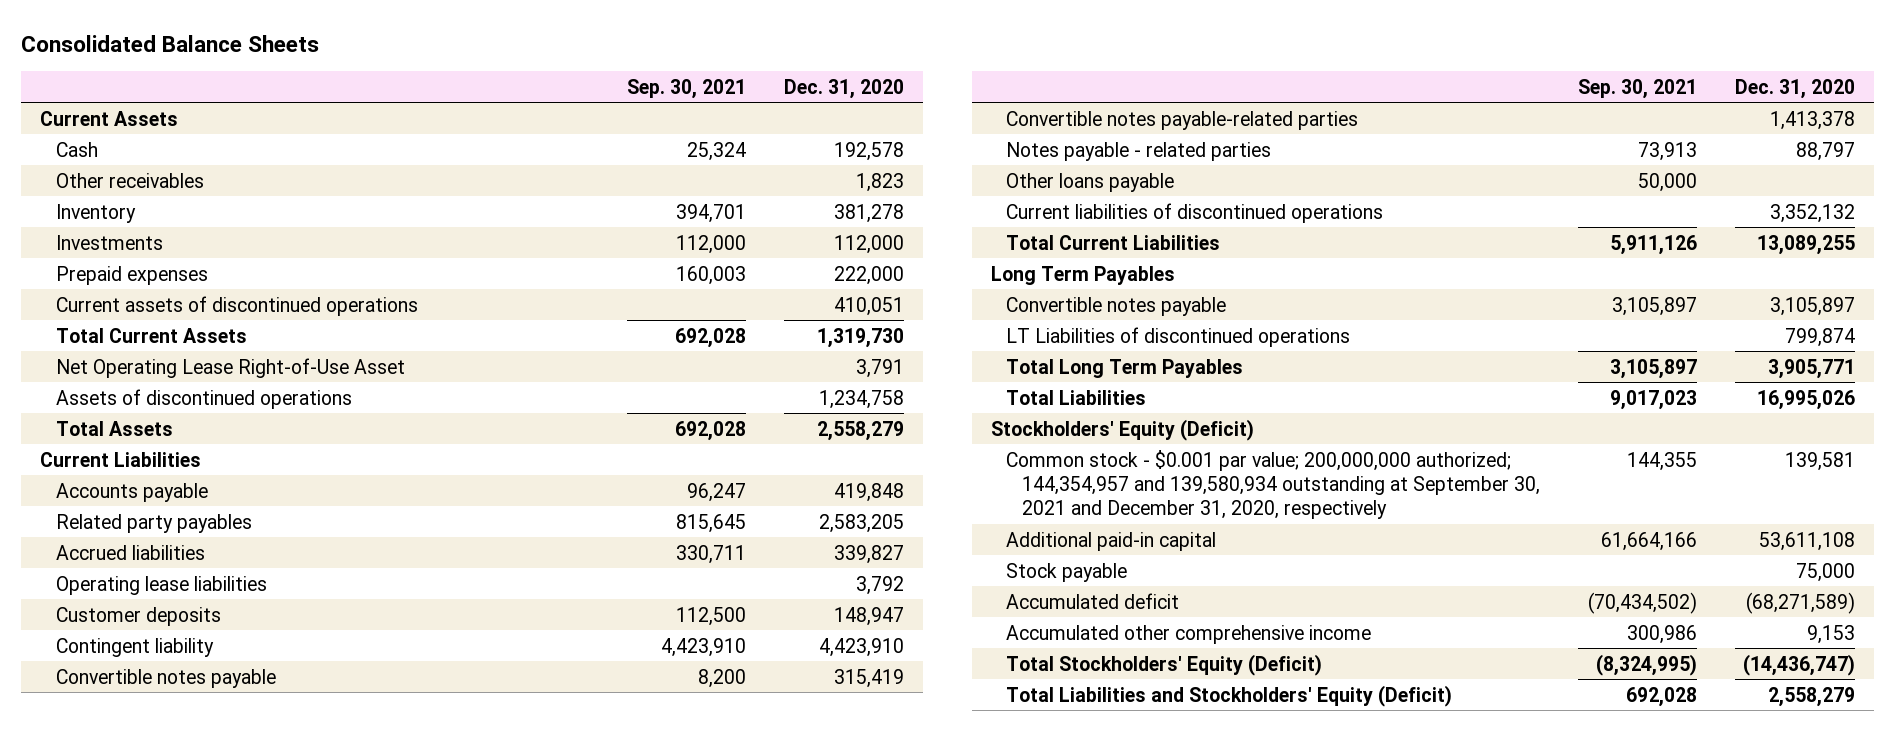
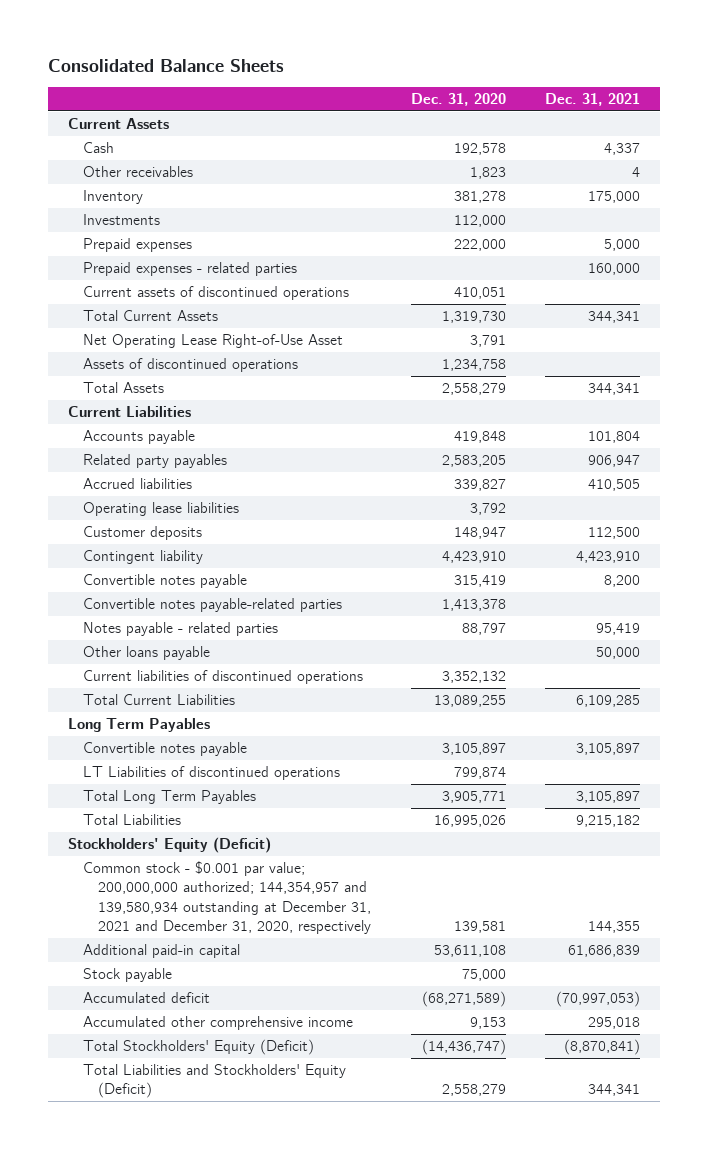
- | Sep. 30, 2021 | Dec. 31, 2020
+ | Dec. 31, 2020 | Dec. 31, 2021
+ Prepaid expenses - related parties | | 160,000
- Common stock - $0.001 par value; 200,000,000 authorized; 144,354,957 and 139,580,934 outstanding at September 30, 2021 and December 31, 2020, respectively | 144,355 | 139,581
+ Common stock - $0.001 par value; 200,000,000 authorized; 144,354,957 and 139,580,934 outstanding at December 31, 2021 and December 31, 2020, respectively | 139,581 | 144,355

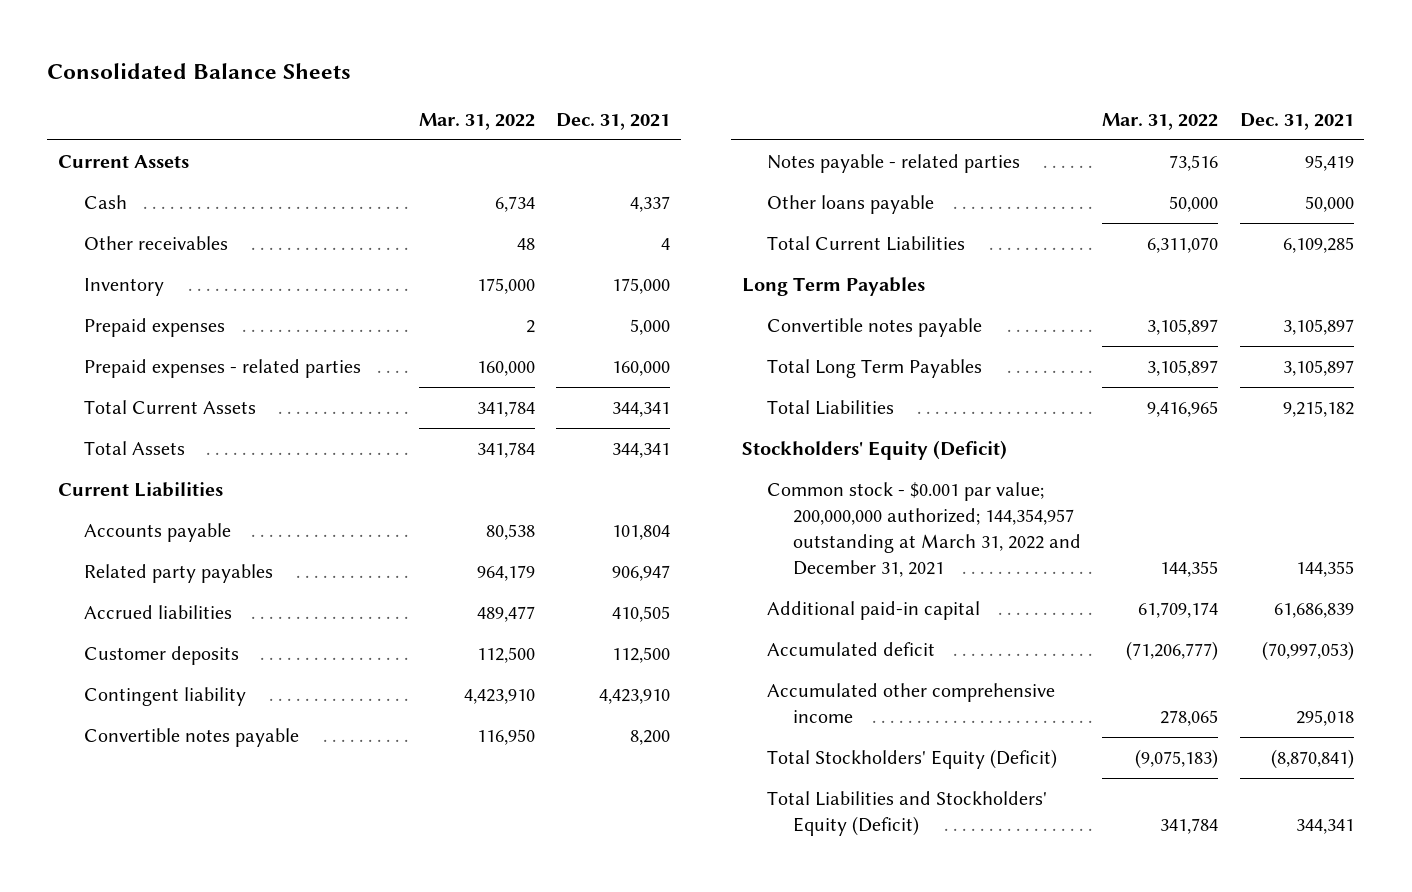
- | Dec. 31, 2020 | Dec. 31, 2021
+ | Mar. 31, 2022 | Dec. 31, 2021
- Investments | 112,000 |
- Current assets of discontinued operations | 410,051 |
- Net Operating Lease Right-of-Use Asset | 3,791 |
- Assets of discontinued operations | 1,234,758 |
- Operating lease liabilities | 3,792 |
- Convertible notes payable-related parties | 1,413,378 |
- Current liabilities of discontinued operations | 3,352,132 |
- LT Liabilities of discontinued operations | 799,874 |
- Common stock - $0.001 par value; 200,000,000 authorized; 144,354,957 and 139,580,934 outstanding at December 31, 2021 and December 31, 2020, respectively | 139,581 | 144,355
+ Common stock - $0.001 par value; 200,000,000 authorized; 144,354,957 outstanding at March 31, 2022 and December 31, 2021 | 144,355 | 144,355
- Stock payable | 75,000 |

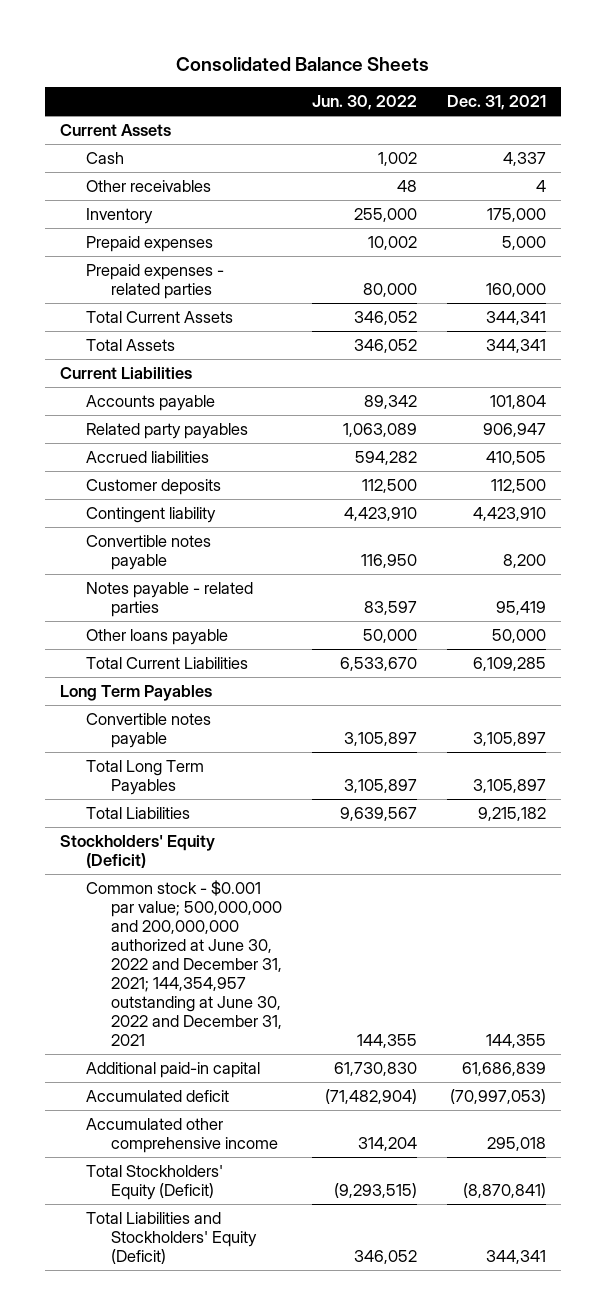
- | Mar. 31, 2022 | Dec. 31, 2021
+ | Jun. 30, 2022 | Dec. 31, 2021
- Common stock - $0.001 par value; 200,000,000 authorized; 144,354,957 outstanding at March 31, 2022 and December 31, 2021 | 144,355 | 144,355
+ Common stock - $0.001 par value; 500,000,000 and 200,000,000 authorized at June 30, 2022 and December 31, 2021; 144,354,957 outstanding at June 30, 2022 and December 31, 2021 | 144,355 | 144,355

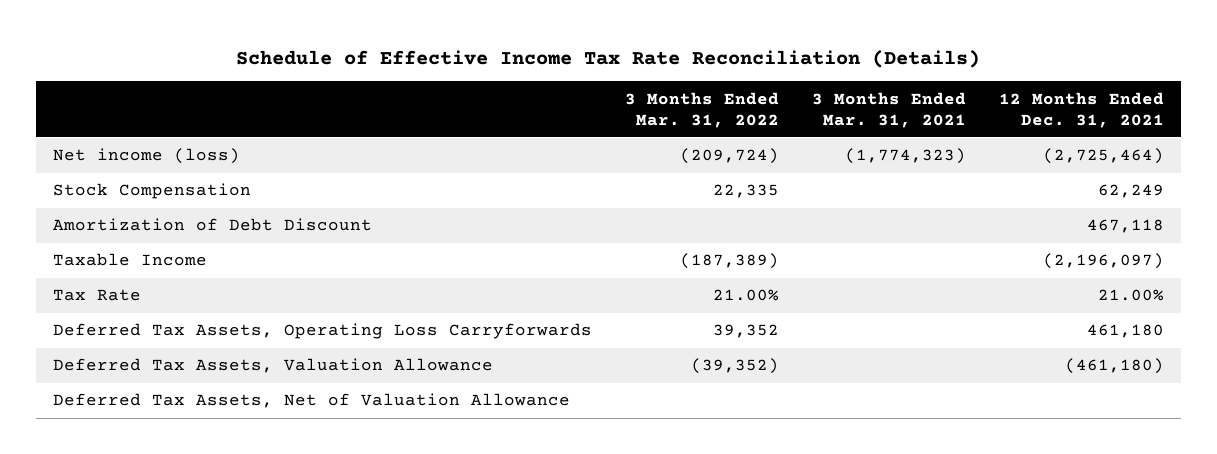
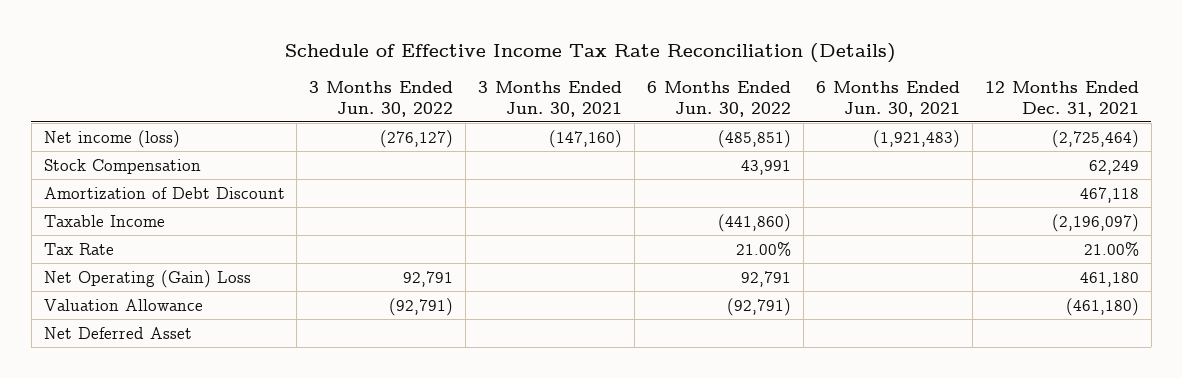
- | 3 Months Ended Mar. 31, 2022 | 3 Months Ended Mar. 31, 2021 | 12 Months Ended Dec. 31, 2021
+ | 3 Months Ended Jun. 30, 2022 | 3 Months Ended Jun. 30, 2021 | 6 Months Ended Jun. 30, 2022 | 6 Months Ended Jun. 30, 2021 | 12 Months Ended Dec. 31, 2021
- Deferred Tax Assets, Operating Loss Carryforwards | 39,352 | | 461,180
- Deferred Tax Assets, Valuation Allowance | (39,352) | | (461,180)
- Deferred Tax Assets, Net of Valuation Allowance
+ Net Operating (Gain) Loss | 92,791 | | 92,791 | | 461,180
+ Valuation Allowance | (92,791) | | (92,791) | | (461,180)
+ Net Deferred Asset

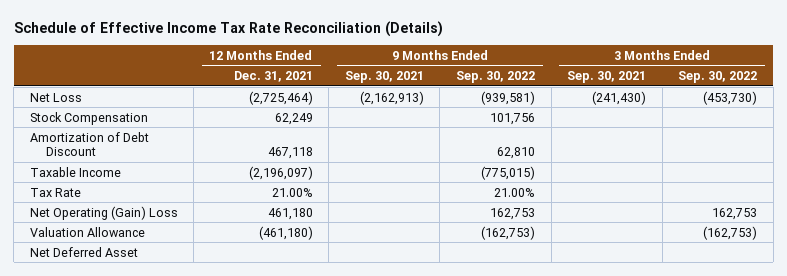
- | 3 Months Ended Jun. 30, 2022 | 3 Months Ended Jun. 30, 2021 | 6 Months Ended Jun. 30, 2022 | 6 Months Ended Jun. 30, 2021 | 12 Months Ended Dec. 31, 2021
+ | 12 Months Ended Dec. 31, 2021 | 9 Months Ended Sep. 30, 2021 | 9 Months Ended Sep. 30, 2022 | 3 Months Ended Sep. 30, 2021 | 3 Months Ended Sep. 30, 2022
- Net income (loss) | (276,127) | (147,160) | (485,851) | (1,921,483) | (2,725,464)
+ Net Loss | (2,725,464) | (2,162,913) | (939,581) | (241,430) | (453,730)

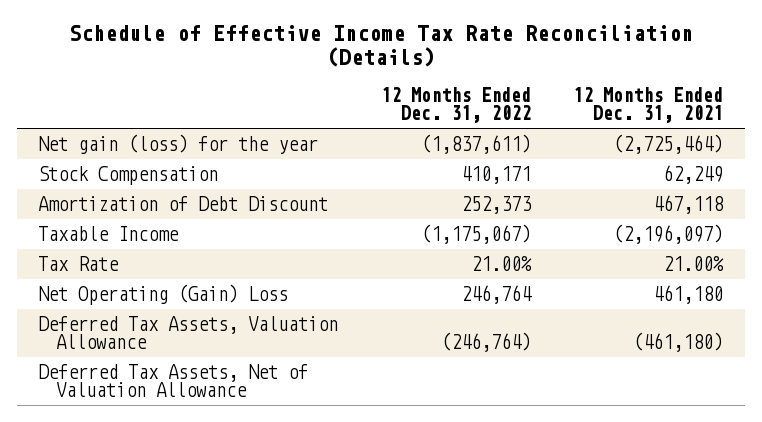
- | 12 Months Ended Dec. 31, 2021 | 9 Months Ended Sep. 30, 2021 | 9 Months Ended Sep. 30, 2022 | 3 Months Ended Sep. 30, 2021 | 3 Months Ended Sep. 30, 2022
+ | 12 Months Ended Dec. 31, 2022 | 12 Months Ended Dec. 31, 2021
- Net Loss | (2,725,464) | (2,162,913) | (939,581) | (241,430) | (453,730)
+ Net gain (loss) for the year | (1,837,611) | (2,725,464)
- Valuation Allowance | (461,180) | | (162,753) | | (162,753)
- Net Deferred Asset
+ Deferred Tax Assets, Valuation Allowance | (246,764) | (461,180)
+ Deferred Tax Assets, Net of Valuation Allowance

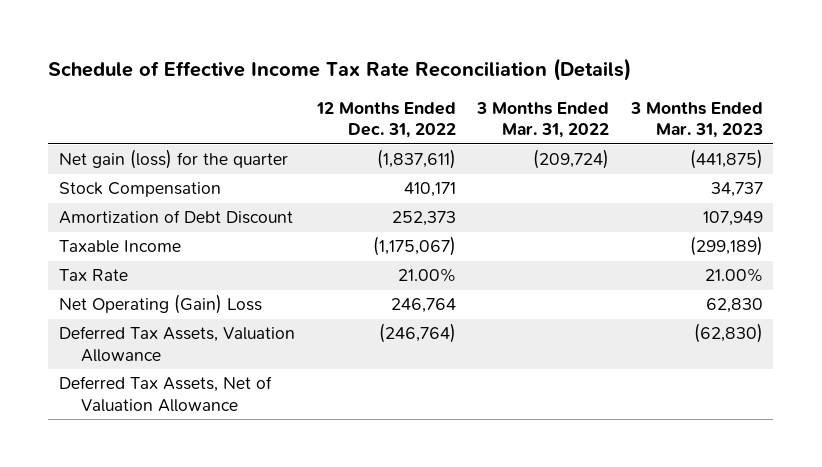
- | 12 Months Ended Dec. 31, 2022 | 12 Months Ended Dec. 31, 2021
+ | 12 Months Ended Dec. 31, 2022 | 3 Months Ended Mar. 31, 2022 | 3 Months Ended Mar. 31, 2023
- Net gain (loss) for the year | (1,837,611) | (2,725,464)
+ Net gain (loss) for the quarter | (1,837,611) | (209,724) | (441,875)

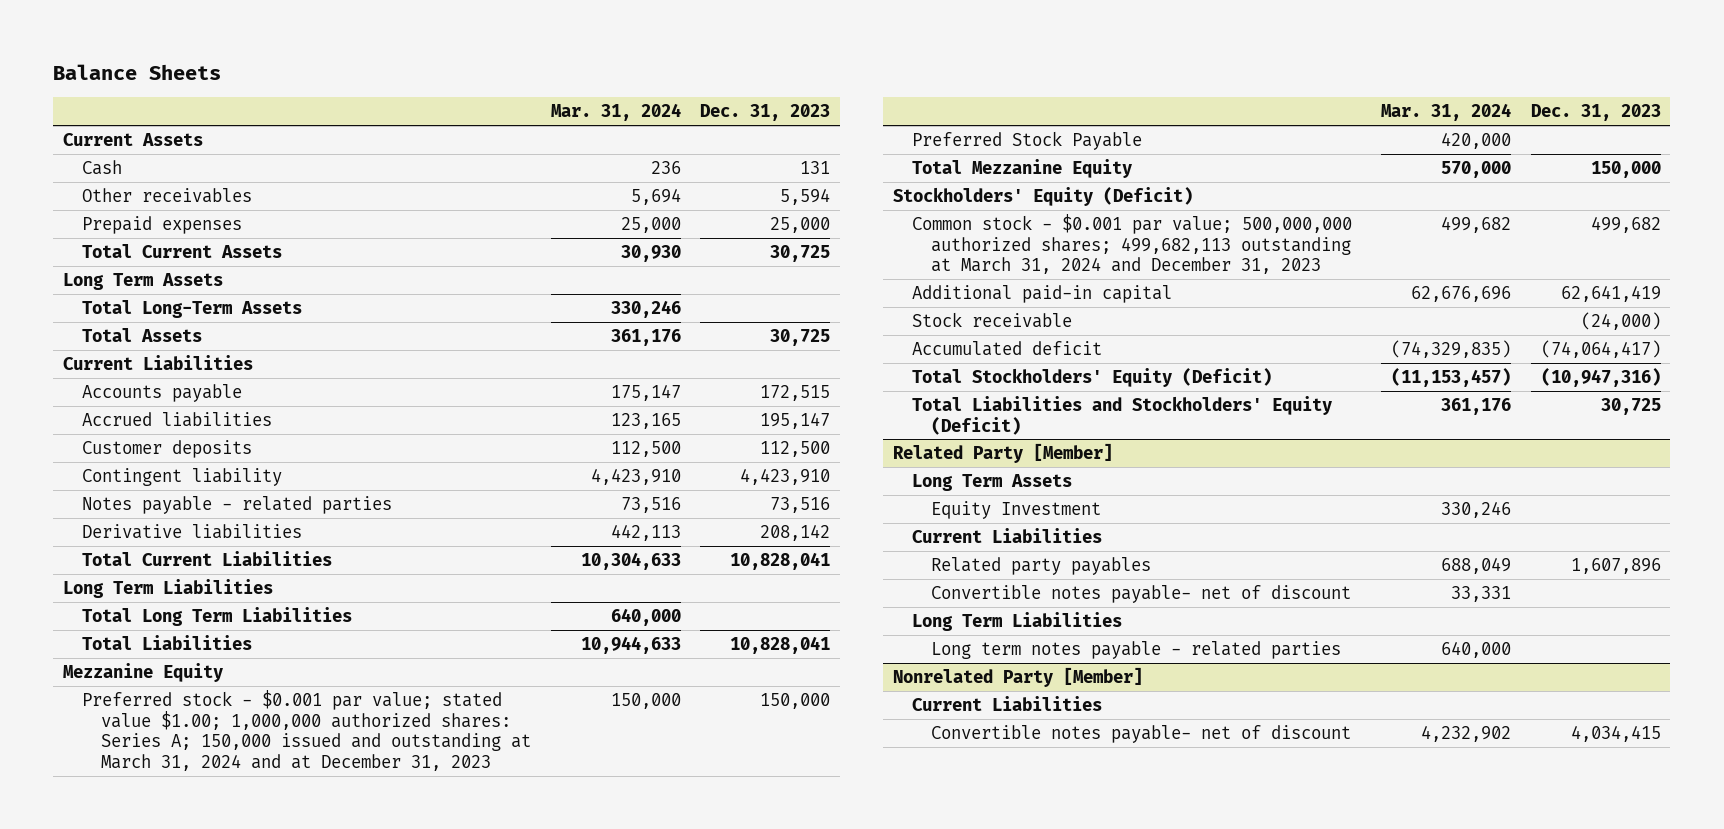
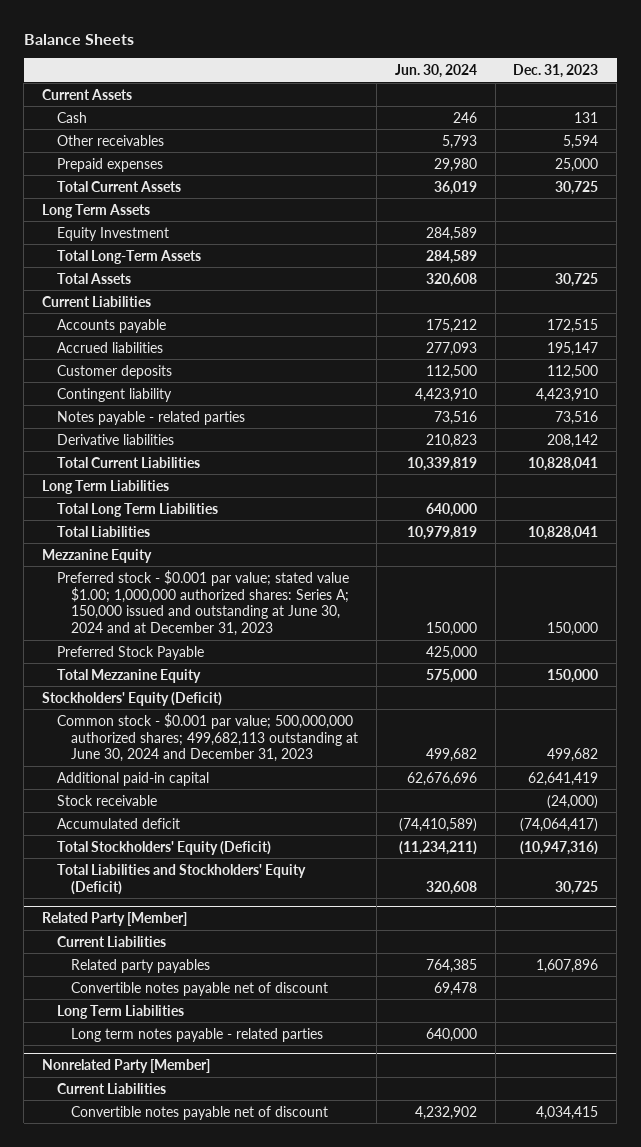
- | Mar. 31, 2024 | Dec. 31, 2023
+ | Jun. 30, 2024 | Dec. 31, 2023
+ Equity Investment | 284,589 |
- Preferred stock - $0.001 par value; stated value $1.00; 1,000,000 authorized shares: Series A; 150,000 issued and outstanding at March 31, 2024 and at December 31, 2023 | 150,000 | 150,000
+ Preferred stock - $0.001 par value; stated value $1.00; 1,000,000 authorized shares: Series A; 150,000 issued and outstanding at June 30, 2024 and at December 31, 2023 | 150,000 | 150,000
- Common stock - $0.001 par value; 500,000,000 authorized shares; 499,682,113 outstanding at March 31, 2024 and December 31, 2023 | 499,682 | 499,682
+ Common stock - $0.001 par value; 500,000,000 authorized shares; 499,682,113 outstanding at June 30, 2024 and December 31, 2023 | 499,682 | 499,682
@ Related Party [Member]
- Long Term Assets
- Equity Investment | 330,246 |
- Convertible notes payable- net of discount | 33,331 |
+ Convertible notes payable net of discount | 69,478 |
@ Nonrelated Party [Member]
- Convertible notes payable- net of discount | 4,232,902 | 4,034,415
+ Convertible notes payable net of discount | 4,232,902 | 4,034,415

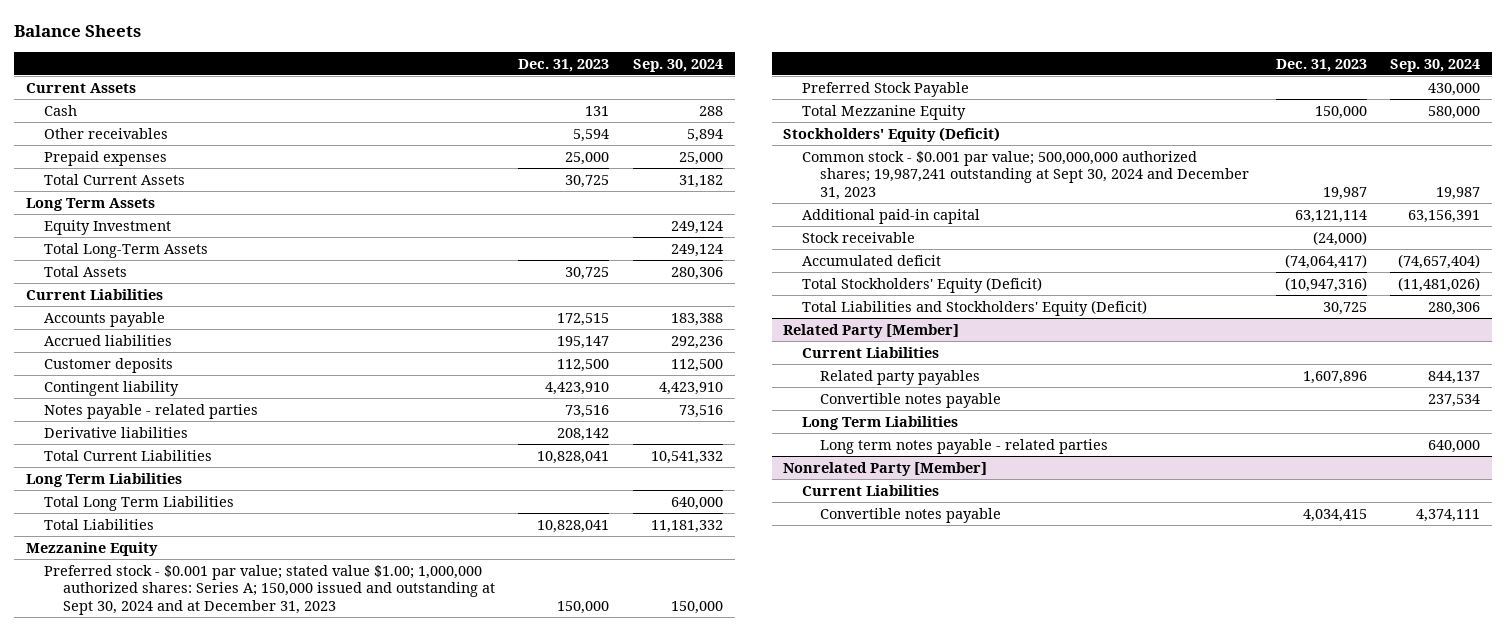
- | Jun. 30, 2024 | Dec. 31, 2023
+ | Dec. 31, 2023 | Sep. 30, 2024
- Preferred stock - $0.001 par value; stated value $1.00; 1,000,000 authorized shares: Series A; 150,000 issued and outstanding at June 30, 2024 and at December 31, 2023 | 150,000 | 150,000
+ Preferred stock - $0.001 par value; stated value $1.00; 1,000,000 authorized shares: Series A; 150,000 issued and outstanding at Sept 30, 2024 and at December 31, 2023 | 150,000 | 150,000
- Common stock - $0.001 par value; 500,000,000 authorized shares; 499,682,113 outstanding at June 30, 2024 and December 31, 2023 | 499,682 | 499,682
- Additional paid-in capital | 62,676,696 | 62,641,419
+ Common stock - $0.001 par value; 500,000,000 authorized shares; 19,987,241 outstanding at Sept 30, 2024 and December 31, 2023 | 19,987 | 19,987
+ Additional paid-in capital | 63,121,114 | 63,156,391
@ Related Party [Member]
- Convertible notes payable net of discount | 69,478 |
+ Convertible notes payable | | 237,534
@ Nonrelated Party [Member]
- Convertible notes payable net of discount | 4,232,902 | 4,034,415
+ Convertible notes payable | 4,034,415 | 4,374,111

